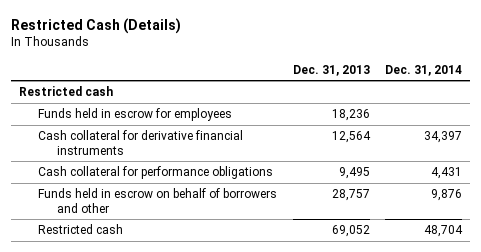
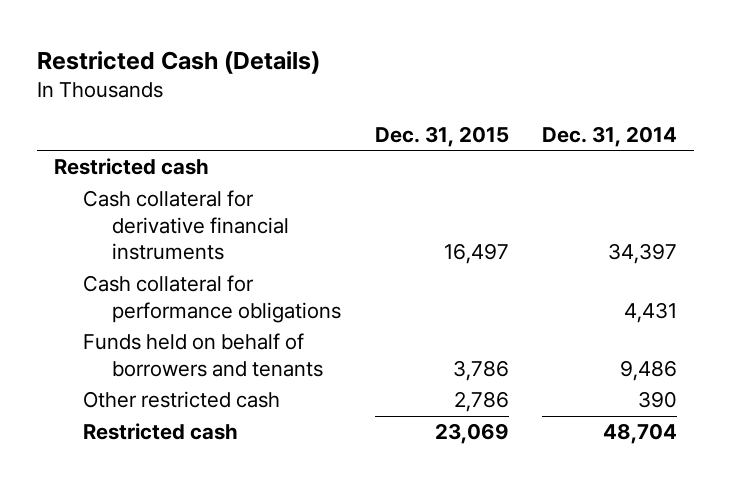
- | Dec. 31, 2013 | Dec. 31, 2014
+ | Dec. 31, 2015 | Dec. 31, 2014
- Funds held in escrow for employees | 18,236 |
- Funds held in escrow on behalf of borrowers and other | 28,757 | 9,876
+ Funds held on behalf of borrowers and tenants | 3,786 | 9,486
+ Other restricted cash | 2,786 | 390

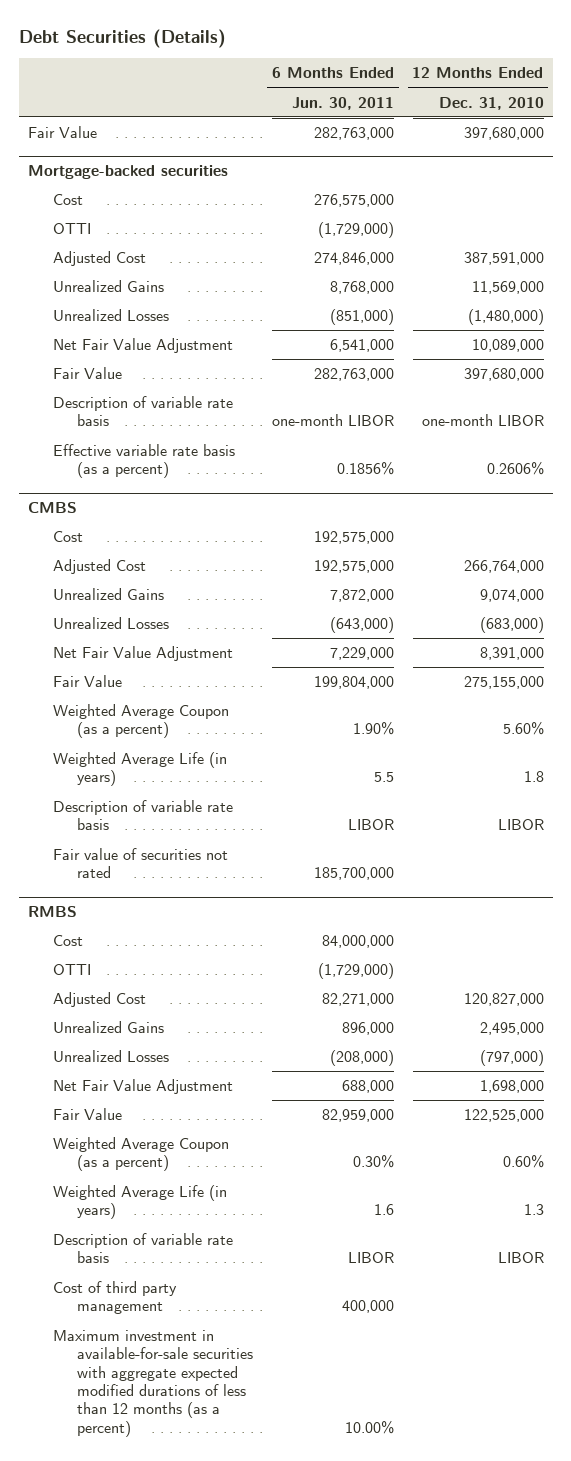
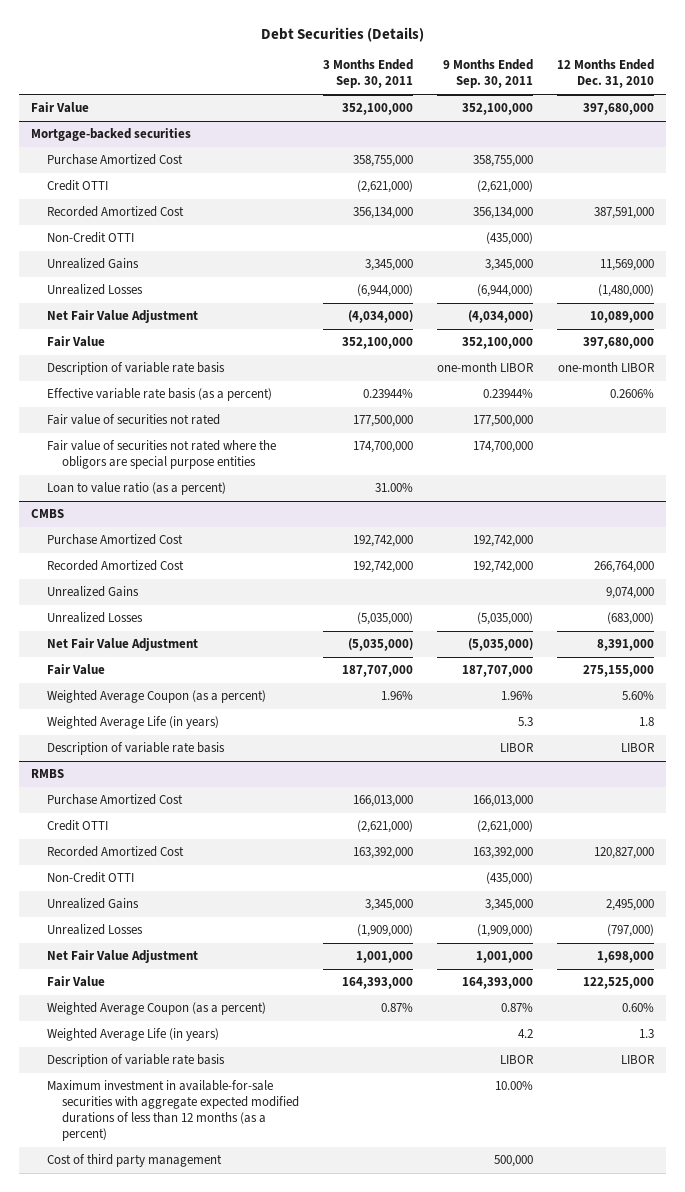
- | 6 Months Ended Jun. 30, 2011 | 12 Months Ended Dec. 31, 2010
+ | 3 Months Ended Sep. 30, 2011 | 9 Months Ended Sep. 30, 2011 | 12 Months Ended Dec. 31, 2010
@ Mortgage-backed securities
- Cost | 276,575,000 |
- OTTI | (1,729,000) |
- Adjusted Cost | 274,846,000 | 387,591,000
+ Purchase Amortized Cost | 358,755,000 | 358,755,000 |
+ Credit OTTI | (2,621,000) | (2,621,000) |
+ Recorded Amortized Cost | 356,134,000 | 356,134,000 | 387,591,000
+ Non-Credit OTTI | | (435,000) |
+ Fair value of securities not rated | 177,500,000 | 177,500,000 |
+ Fair value of securities not rated where the obligors are special purpose entities | 174,700,000 | 174,700,000 |
+ Loan to value ratio (as a percent) | 31.00% | |
@ CMBS
- Cost | 192,575,000 |
- Adjusted Cost | 192,575,000 | 266,764,000
+ Purchase Amortized Cost | 192,742,000 | 192,742,000 |
+ Recorded Amortized Cost | 192,742,000 | 192,742,000 | 266,764,000
- Fair value of securities not rated | 185,700,000 |
@ RMBS
- Cost | 84,000,000 |
- OTTI | (1,729,000) |
- Adjusted Cost | 82,271,000 | 120,827,000
+ Purchase Amortized Cost | 166,013,000 | 166,013,000 |
+ Credit OTTI | (2,621,000) | (2,621,000) |
+ Recorded Amortized Cost | 163,392,000 | 163,392,000 | 120,827,000
+ Non-Credit OTTI | | (435,000) |
moved down: Cost of third party management | | 500,000 |

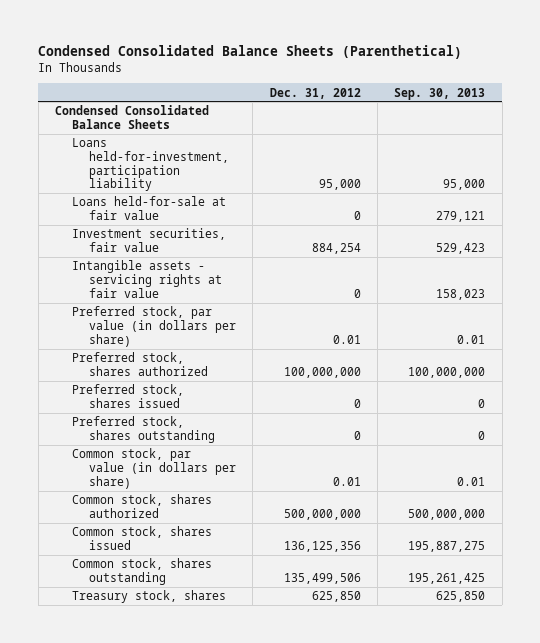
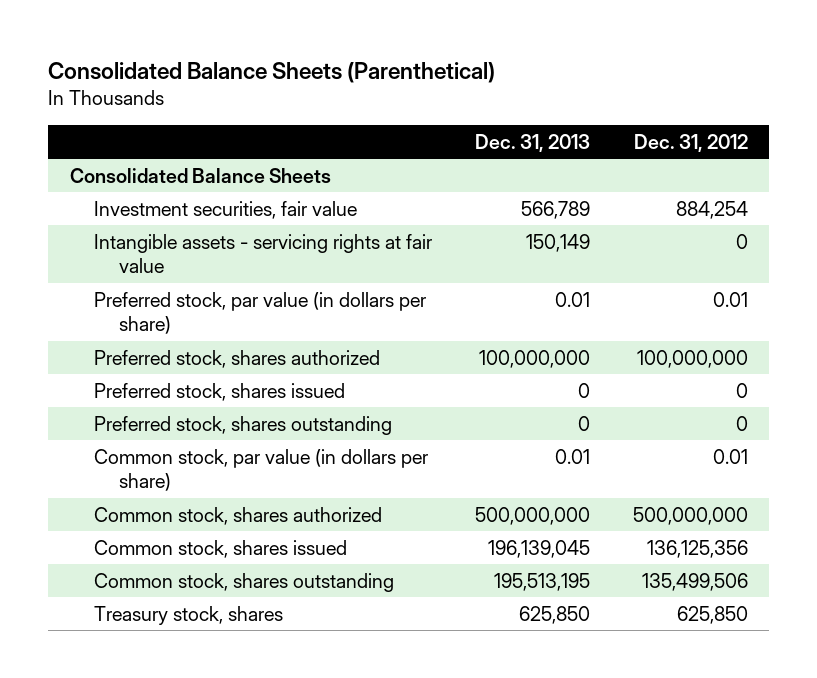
- Condensed Consolidated Balance Sheets (Parenthetical)
+ Consolidated Balance Sheets (Parenthetical)
- | Dec. 31, 2012 | Sep. 30, 2013
+ | Dec. 31, 2013 | Dec. 31, 2012
- Condensed Consolidated Balance Sheets
- Loans held-for-investment, participation liability | 95,000 | 95,000
- Loans held-for-sale at fair value | 0 | 279,121
+ Consolidated Balance Sheets

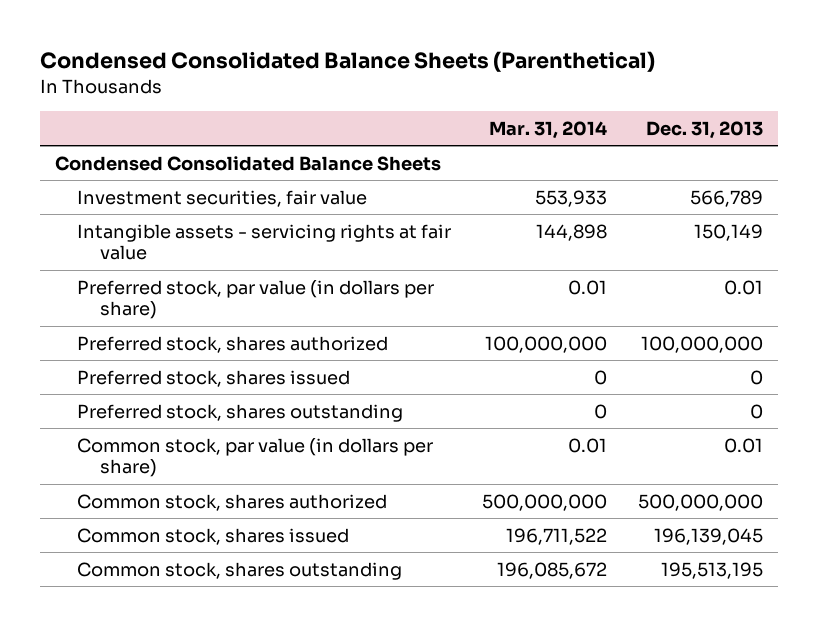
- Consolidated Balance Sheets (Parenthetical)
+ Condensed Consolidated Balance Sheets (Parenthetical)
- | Dec. 31, 2013 | Dec. 31, 2012
+ | Mar. 31, 2014 | Dec. 31, 2013
- Consolidated Balance Sheets
+ Condensed Consolidated Balance Sheets
- Treasury stock, shares | 625,850 | 625,850

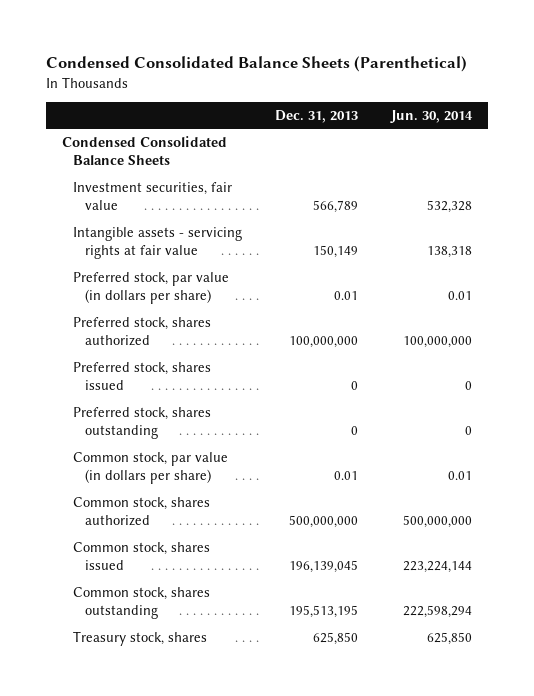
- | Mar. 31, 2014 | Dec. 31, 2013
+ | Dec. 31, 2013 | Jun. 30, 2014
+ Treasury stock, shares | 625,850 | 625,850

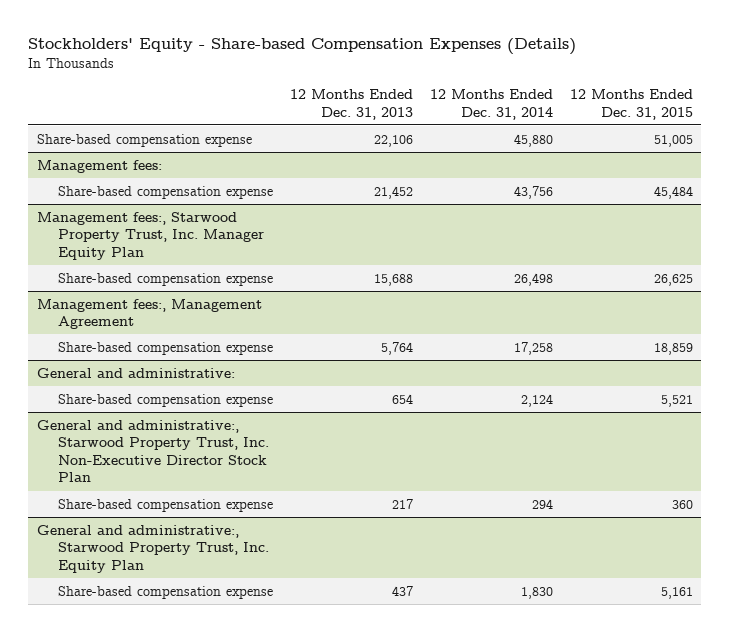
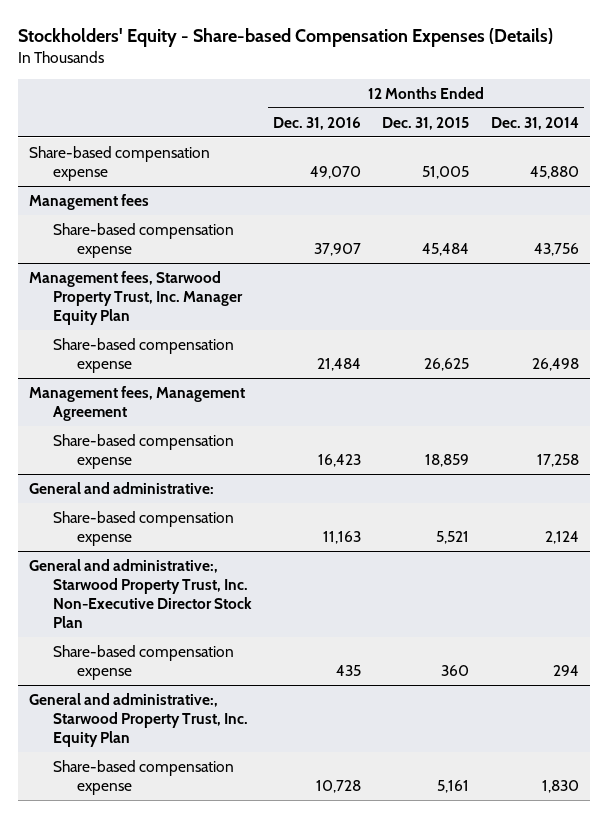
- | 12 Months Ended Dec. 31, 2013 | 12 Months Ended Dec. 31, 2014 | 12 Months Ended Dec. 31, 2015
+ | 12 Months Ended Dec. 31, 2016 | 12 Months Ended Dec. 31, 2015 | 12 Months Ended Dec. 31, 2014
- Management fees:
+ Management fees
- Management fees:, Starwood Property Trust, Inc. Manager Equity Plan
+ Management fees, Starwood Property Trust, Inc. Manager Equity Plan
- Management fees:, Management Agreement
+ Management fees, Management Agreement

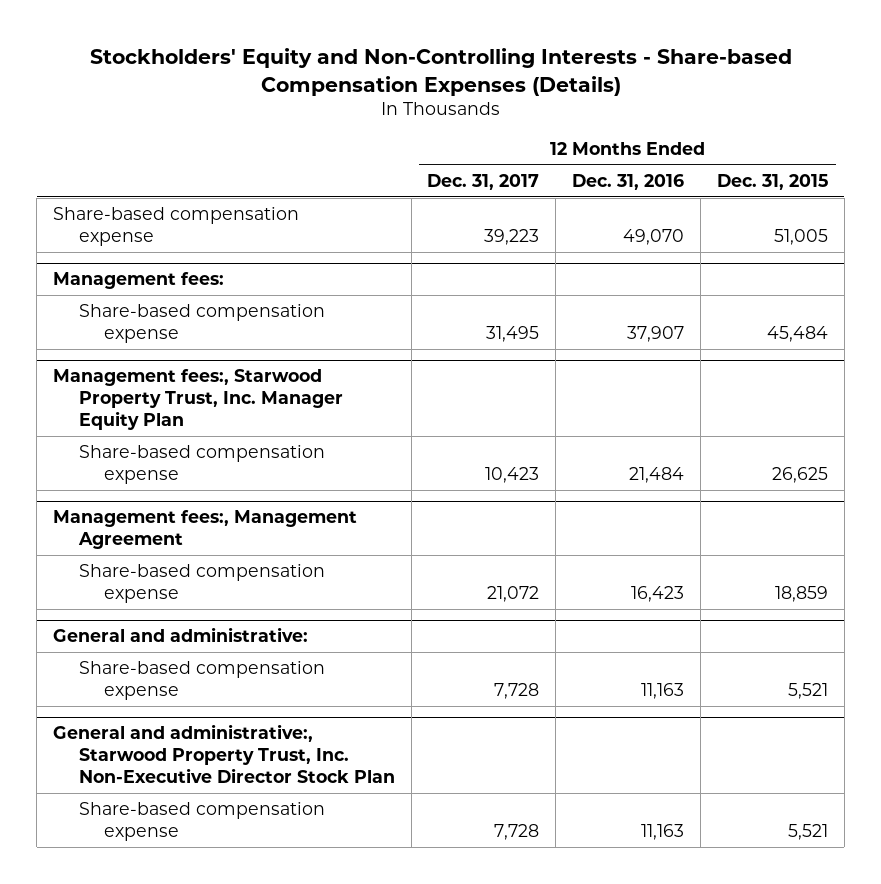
- Stockholders' Equity - Share-based Compensation Expenses (Details)
+ Stockholders' Equity and Non-Controlling Interests - Share-based Compensation Expenses (Details)
- | 12 Months Ended Dec. 31, 2016 | 12 Months Ended Dec. 31, 2015 | 12 Months Ended Dec. 31, 2014
+ | 12 Months Ended Dec. 31, 2017 | 12 Months Ended Dec. 31, 2016 | 12 Months Ended Dec. 31, 2015
- Management fees
+ Management fees:
- Management fees, Starwood Property Trust, Inc. Manager Equity Plan
+ Management fees:, Starwood Property Trust, Inc. Manager Equity Plan
- Management fees, Management Agreement
+ Management fees:, Management Agreement
@ General and administrative:, Starwood Property Trust, Inc. Non-Executive Director Stock Plan
- Share-based compensation expense | 435 | 360 | 294
- General and administrative:, Starwood Property Trust, Inc. Equity Plan
- Share-based compensation expense | 10,728 | 5,161 | 1,830
@ General and administrative:, Starwood Property Trust, Inc. Non-Executive Director Stock Plan
+ Share-based compensation expense | 7,728 | 11,163 | 5,521

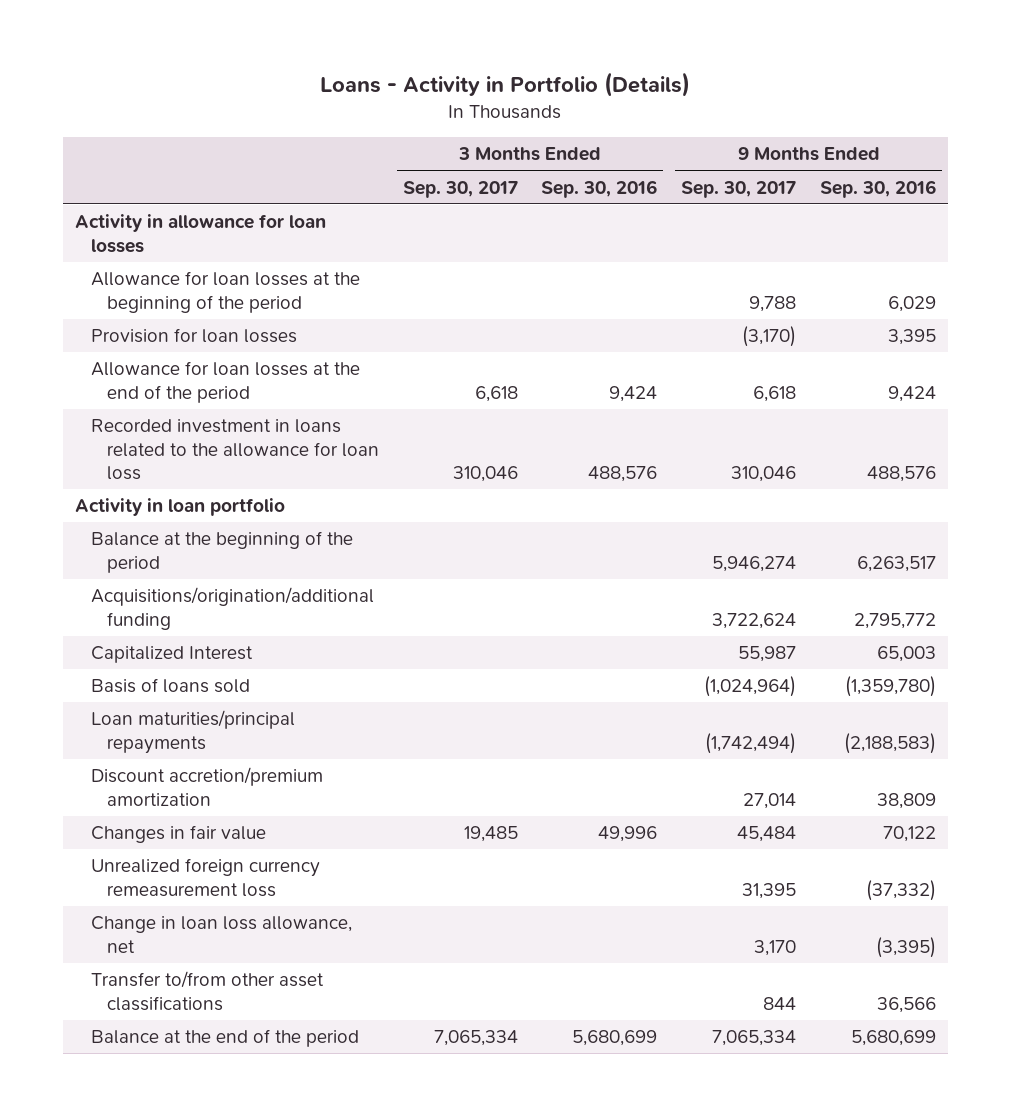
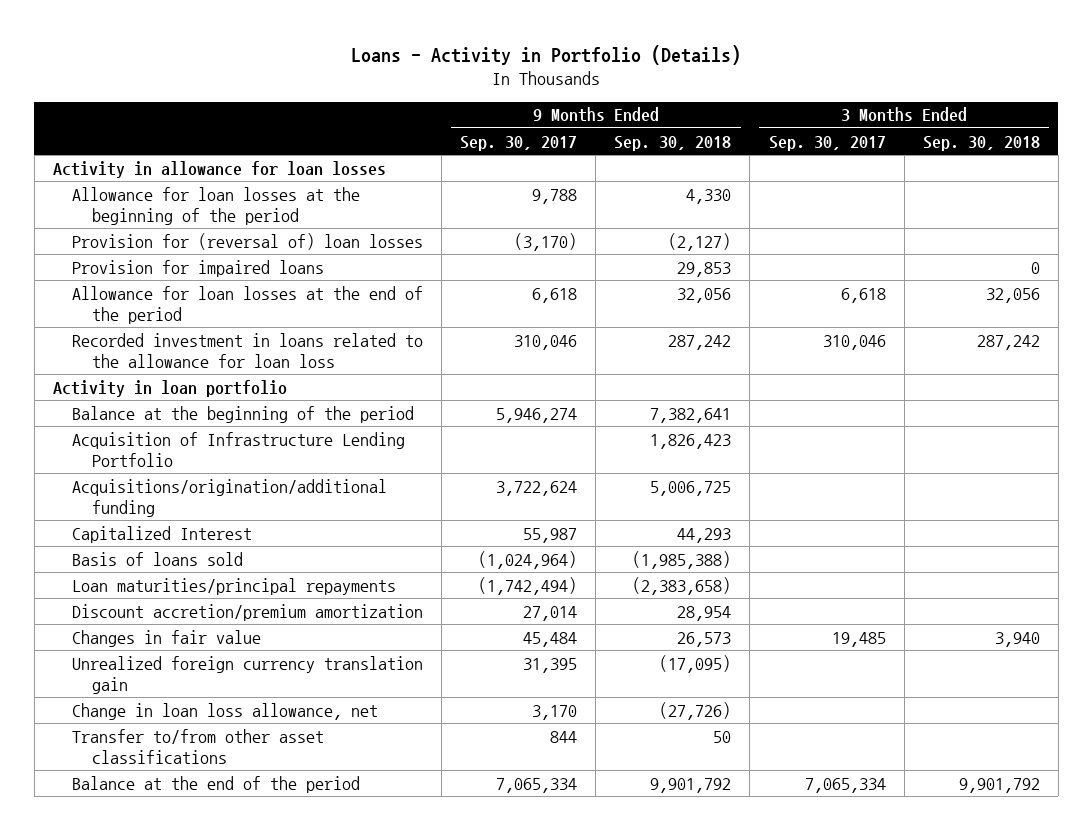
- | 3 Months Ended Sep. 30, 2017 | 3 Months Ended Sep. 30, 2016 | 9 Months Ended Sep. 30, 2017 | 9 Months Ended Sep. 30, 2016
+ | 9 Months Ended Sep. 30, 2017 | 9 Months Ended Sep. 30, 2018 | 3 Months Ended Sep. 30, 2017 | 3 Months Ended Sep. 30, 2018
- Provision for loan losses | | | (3,170) | 3,395
+ Provision for (reversal of) loan losses | (3,170) | (2,127) | |
+ Provision for impaired loans | | 29,853 | | 0
+ Acquisition of Infrastructure Lending Portfolio | | 1,826,423 | |
- Unrealized foreign currency remeasurement loss | | | 31,395 | (37,332)
+ Unrealized foreign currency translation gain | 31,395 | (17,095) | |

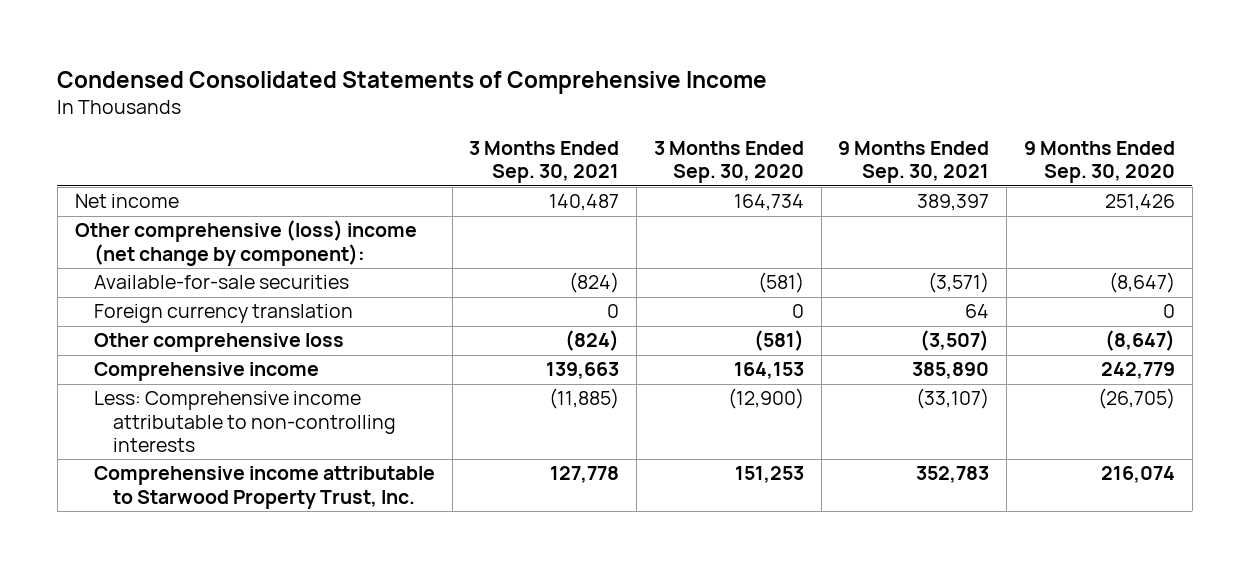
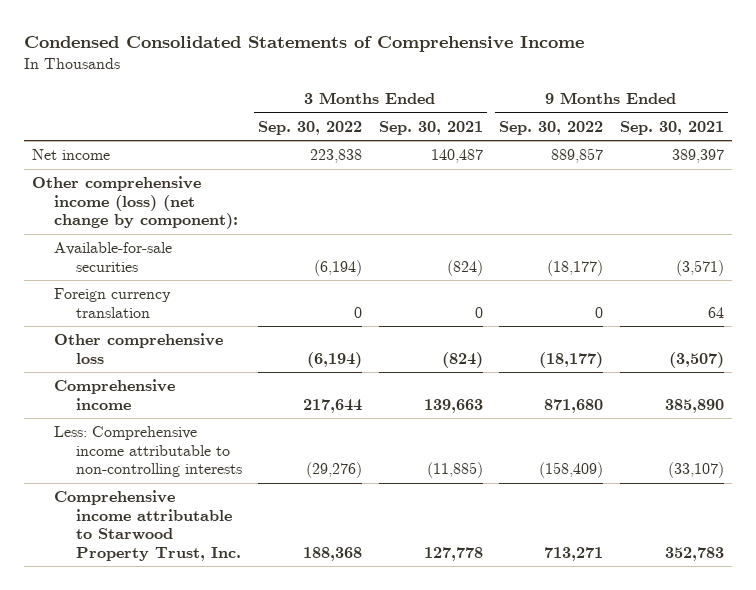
- | 3 Months Ended Sep. 30, 2021 | 3 Months Ended Sep. 30, 2020 | 9 Months Ended Sep. 30, 2021 | 9 Months Ended Sep. 30, 2020
+ | 3 Months Ended Sep. 30, 2022 | 3 Months Ended Sep. 30, 2021 | 9 Months Ended Sep. 30, 2022 | 9 Months Ended Sep. 30, 2021
- Other comprehensive (loss) income (net change by component):
+ Other comprehensive income (loss) (net change by component):

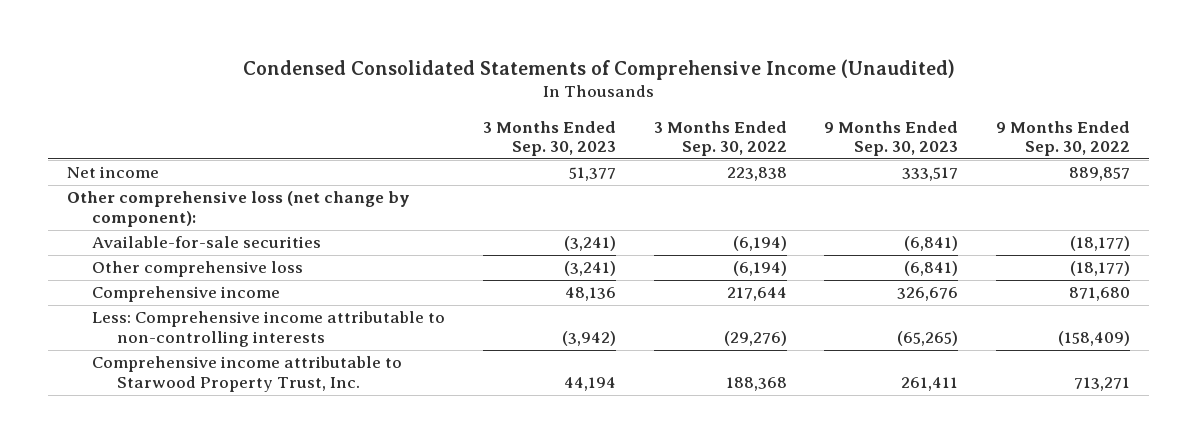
- Condensed Consolidated Statements of Comprehensive Income
+ Condensed Consolidated Statements of Comprehensive Income (Unaudited)
- | 3 Months Ended Sep. 30, 2022 | 3 Months Ended Sep. 30, 2021 | 9 Months Ended Sep. 30, 2022 | 9 Months Ended Sep. 30, 2021
+ | 3 Months Ended Sep. 30, 2023 | 3 Months Ended Sep. 30, 2022 | 9 Months Ended Sep. 30, 2023 | 9 Months Ended Sep. 30, 2022
- Other comprehensive income (loss) (net change by component):
+ Other comprehensive loss (net change by component):
- Foreign currency translation | 0 | 0 | 0 | 64

